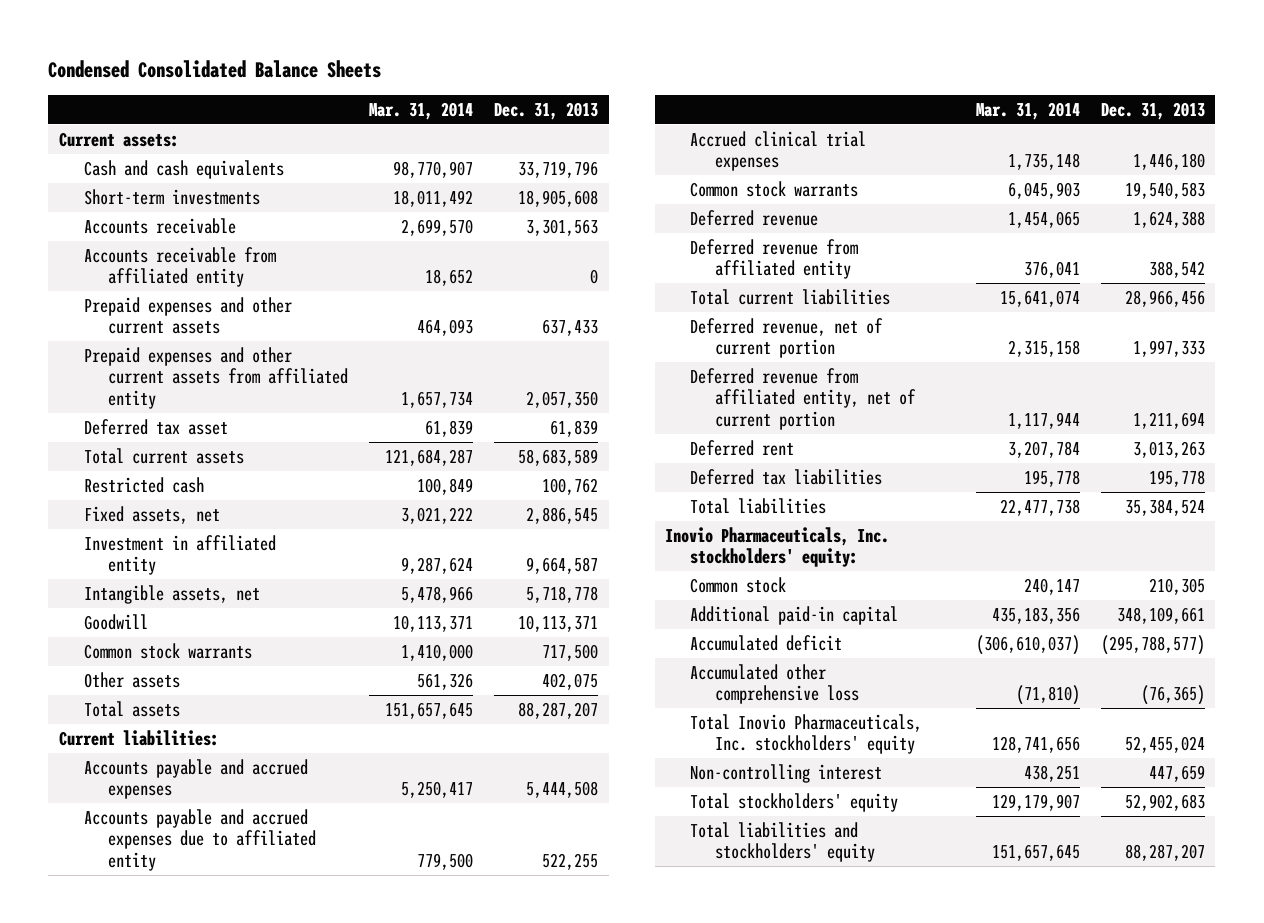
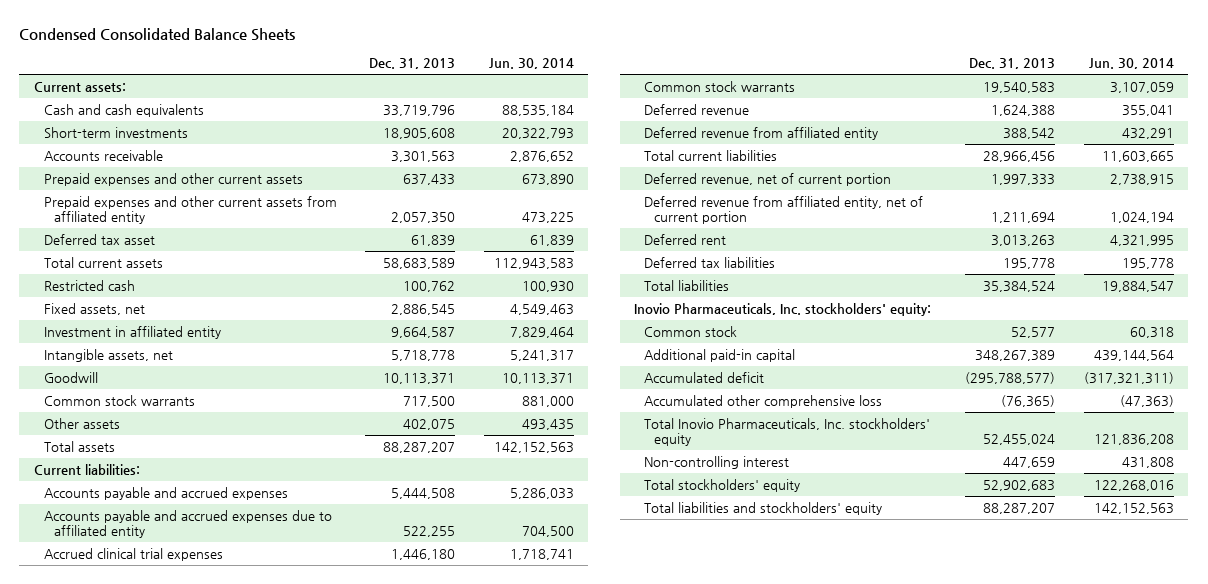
- | Mar. 31, 2014 | Dec. 31, 2013
+ | Dec. 31, 2013 | Jun. 30, 2014
- Accounts receivable from affiliated entity | 18,652 | 0
- Common stock | 240,147 | 210,305
- Additional paid-in capital | 435,183,356 | 348,109,661
+ Common stock | 52,577 | 60,318
+ Additional paid-in capital | 348,267,389 | 439,144,564

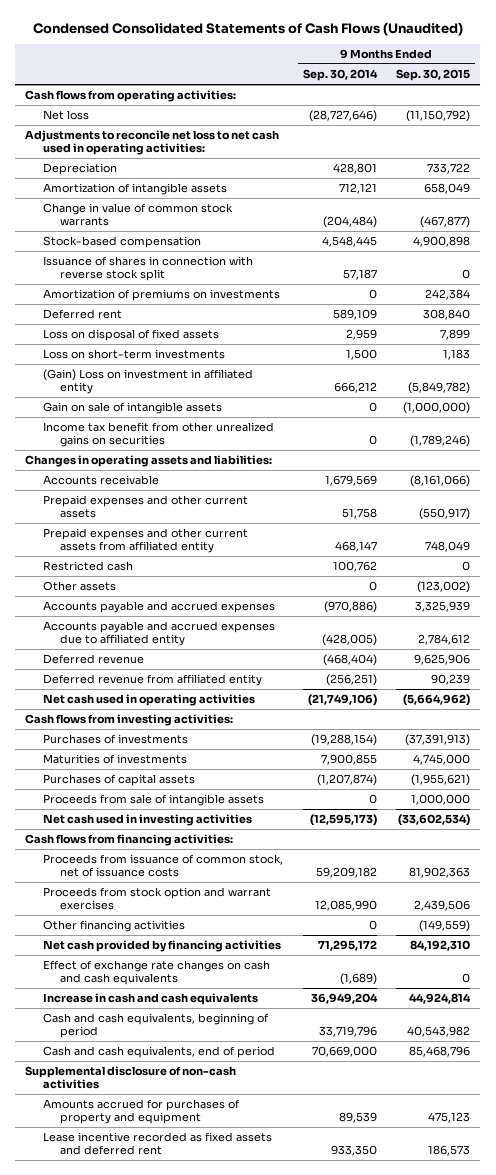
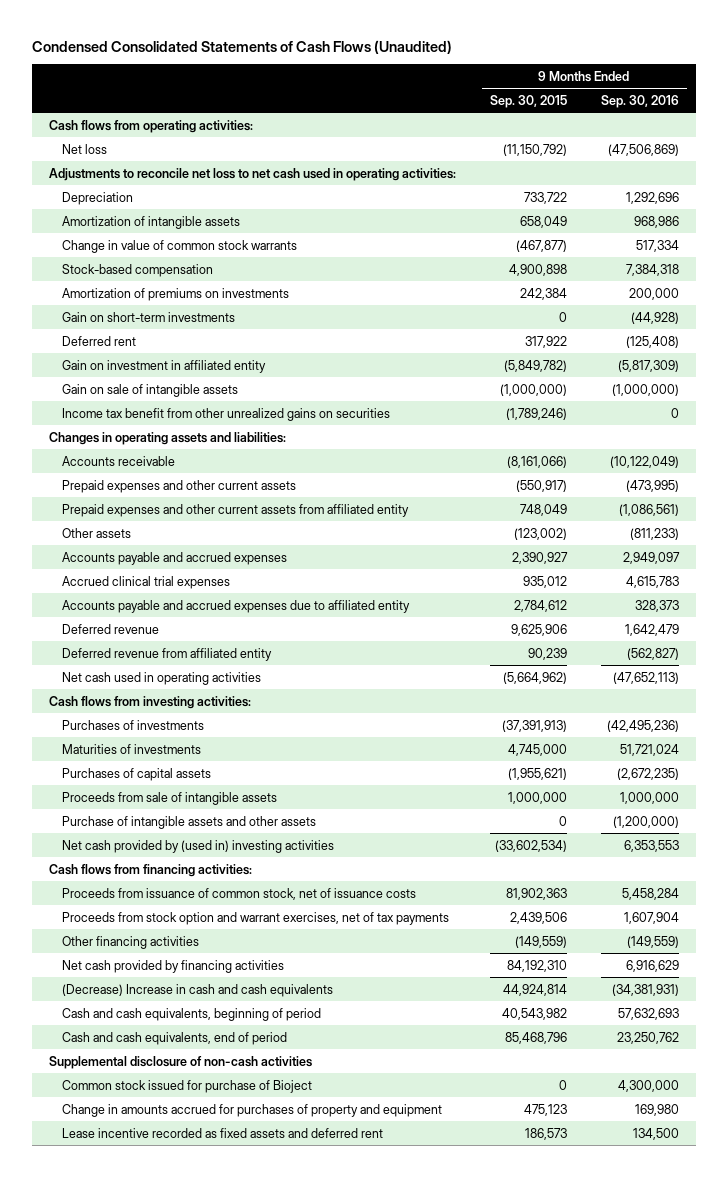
- | 9 Months Ended Sep. 30, 2014 | 9 Months Ended Sep. 30, 2015
+ | 9 Months Ended Sep. 30, 2015 | 9 Months Ended Sep. 30, 2016
- Issuance of shares in connection with reverse stock split | 57,187 | 0
- Deferred rent | 589,109 | 308,840
- Loss on disposal of fixed assets | 2,959 | 7,899
- Loss on short-term investments | 1,500 | 1,183
- (Gain) Loss on investment in affiliated entity | 666,212 | (5,849,782)
+ Gain on short-term investments | 0 | (44,928)
+ Deferred rent | 317,922 | (125,408)
+ Gain on investment in affiliated entity | (5,849,782) | (5,817,309)
- Restricted cash | 100,762 | 0
- Accounts payable and accrued expenses | (970,886) | 3,325,939
+ Accounts payable and accrued expenses | 2,390,927 | 2,949,097
+ Accrued clinical trial expenses | 935,012 | 4,615,783
- Net cash used in investing activities | (12,595,173) | (33,602,534)
+ Purchase of intangible assets and other assets | 0 | (1,200,000)
+ Net cash provided by (used in) investing activities | (33,602,534) | 6,353,553
- Proceeds from stock option and warrant exercises | 12,085,990 | 2,439,506
+ Proceeds from stock option and warrant exercises, net of tax payments | 2,439,506 | 1,607,904
- Effect of exchange rate changes on cash and cash equivalents | (1,689) | 0
- Increase in cash and cash equivalents | 36,949,204 | 44,924,814
+ (Decrease) Increase in cash and cash equivalents | 44,924,814 | (34,381,931)
- Amounts accrued for purchases of property and equipment | 89,539 | 475,123
+ Common stock issued for purchase of Bioject | 0 | 4,300,000
+ Change in amounts accrued for purchases of property and equipment | 475,123 | 169,980

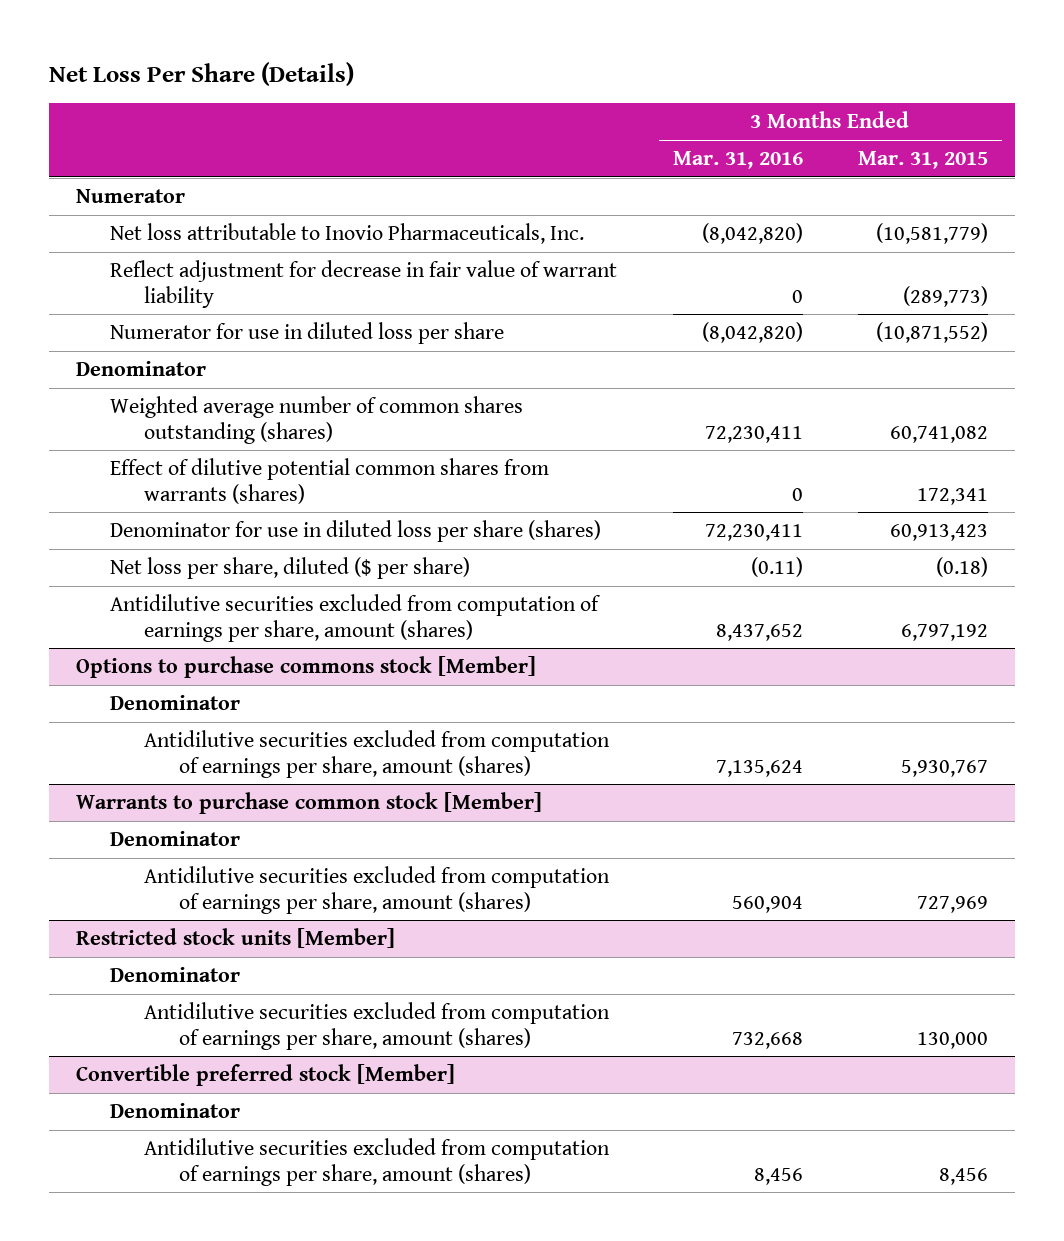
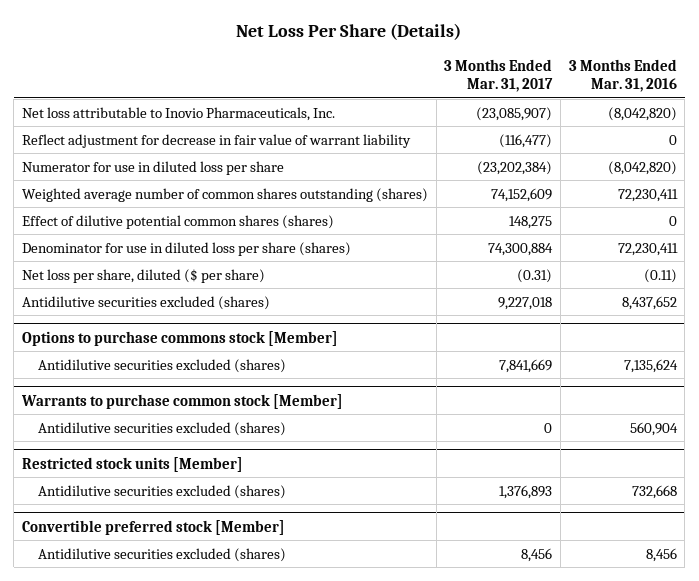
- | 3 Months Ended Mar. 31, 2016 | 3 Months Ended Mar. 31, 2015
+ | 3 Months Ended Mar. 31, 2017 | 3 Months Ended Mar. 31, 2016
- Numerator
- Denominator
- Effect of dilutive potential common shares from warrants (shares) | 0 | 172,341
+ Effect of dilutive potential common shares (shares) | 148,275 | 0
- Antidilutive securities excluded from computation of earnings per share, amount (shares) | 8,437,652 | 6,797,192
+ Antidilutive securities excluded (shares) | 9,227,018 | 8,437,652
@ Options to purchase commons stock [Member]
- Denominator
- Antidilutive securities excluded from computation of earnings per share, amount (shares) | 7,135,624 | 5,930,767
+ Antidilutive securities excluded (shares) | 7,841,669 | 7,135,624
@ Warrants to purchase common stock [Member]
- Denominator
- Antidilutive securities excluded from computation of earnings per share, amount (shares) | 560,904 | 727,969
+ Antidilutive securities excluded (shares) | 0 | 560,904
@ Restricted stock units [Member]
- Denominator
- Antidilutive securities excluded from computation of earnings per share, amount (shares) | 732,668 | 130,000
+ Antidilutive securities excluded (shares) | 1,376,893 | 732,668
@ Convertible preferred stock [Member]
- Denominator
- Antidilutive securities excluded from computation of earnings per share, amount (shares) | 8,456 | 8,456
+ Antidilutive securities excluded (shares) | 8,456 | 8,456

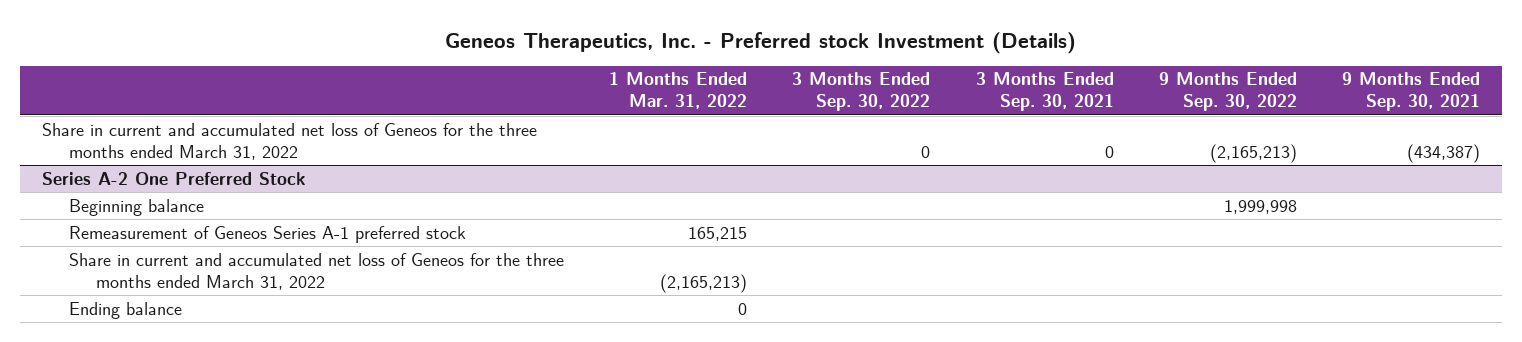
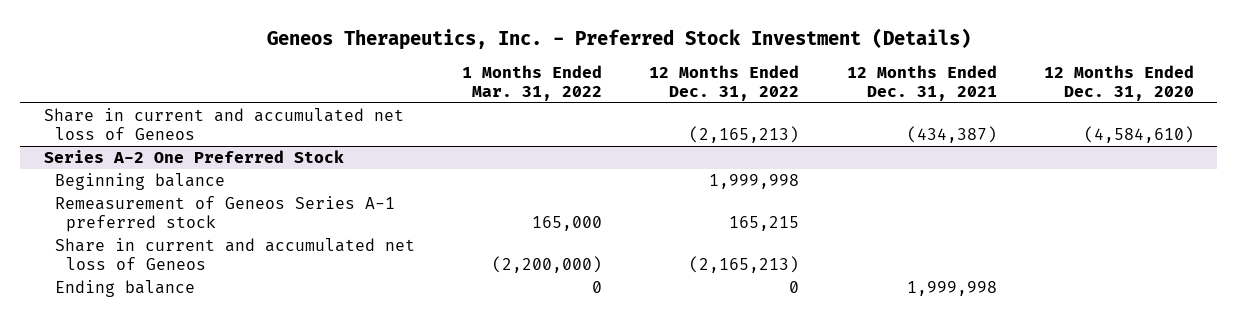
- Geneos Therapeutics, Inc. - Preferred stock Investment (Details)
+ Geneos Therapeutics, Inc. - Preferred Stock Investment (Details)
- | 1 Months Ended Mar. 31, 2022 | 3 Months Ended Sep. 30, 2022 | 3 Months Ended Sep. 30, 2021 | 9 Months Ended Sep. 30, 2022 | 9 Months Ended Sep. 30, 2021
+ | 1 Months Ended Mar. 31, 2022 | 12 Months Ended Dec. 31, 2022 | 12 Months Ended Dec. 31, 2021 | 12 Months Ended Dec. 31, 2020
- Share in current and accumulated net loss of Geneos for the three months ended March 31, 2022 | | 0 | 0 | (2,165,213) | (434,387)
+ Share in current and accumulated net loss of Geneos | | (2,165,213) | (434,387) | (4,584,610)
@ Series A-2 One Preferred Stock
- Remeasurement of Geneos Series A-1 preferred stock | 165,215 | | | |
- Share in current and accumulated net loss of Geneos for the three months ended March 31, 2022 | (2,165,213) | | | |
+ Remeasurement of Geneos Series A-1 preferred stock | 165,000 | 165,215 | |
+ Share in current and accumulated net loss of Geneos | (2,200,000) | (2,165,213) | |

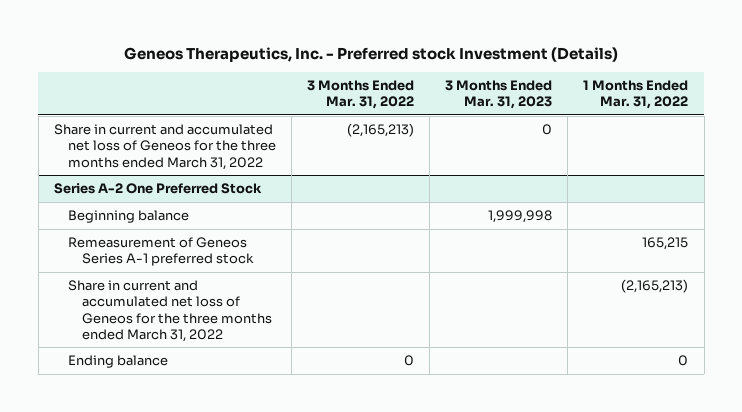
- Geneos Therapeutics, Inc. - Preferred Stock Investment (Details)
+ Geneos Therapeutics, Inc. - Preferred stock Investment (Details)
- | 1 Months Ended Mar. 31, 2022 | 12 Months Ended Dec. 31, 2022 | 12 Months Ended Dec. 31, 2021 | 12 Months Ended Dec. 31, 2020
+ | 3 Months Ended Mar. 31, 2022 | 3 Months Ended Mar. 31, 2023 | 1 Months Ended Mar. 31, 2022
- Share in current and accumulated net loss of Geneos | | (2,165,213) | (434,387) | (4,584,610)
+ Share in current and accumulated net loss of Geneos for the three months ended March 31, 2022 | (2,165,213) | 0 |
@ Series A-2 One Preferred Stock
- Remeasurement of Geneos Series A-1 preferred stock | 165,000 | 165,215 | |
- Share in current and accumulated net loss of Geneos | (2,200,000) | (2,165,213) | |
+ Remeasurement of Geneos Series A-1 preferred stock | | | 165,215
+ Share in current and accumulated net loss of Geneos for the three months ended March 31, 2022 | | | (2,165,213)

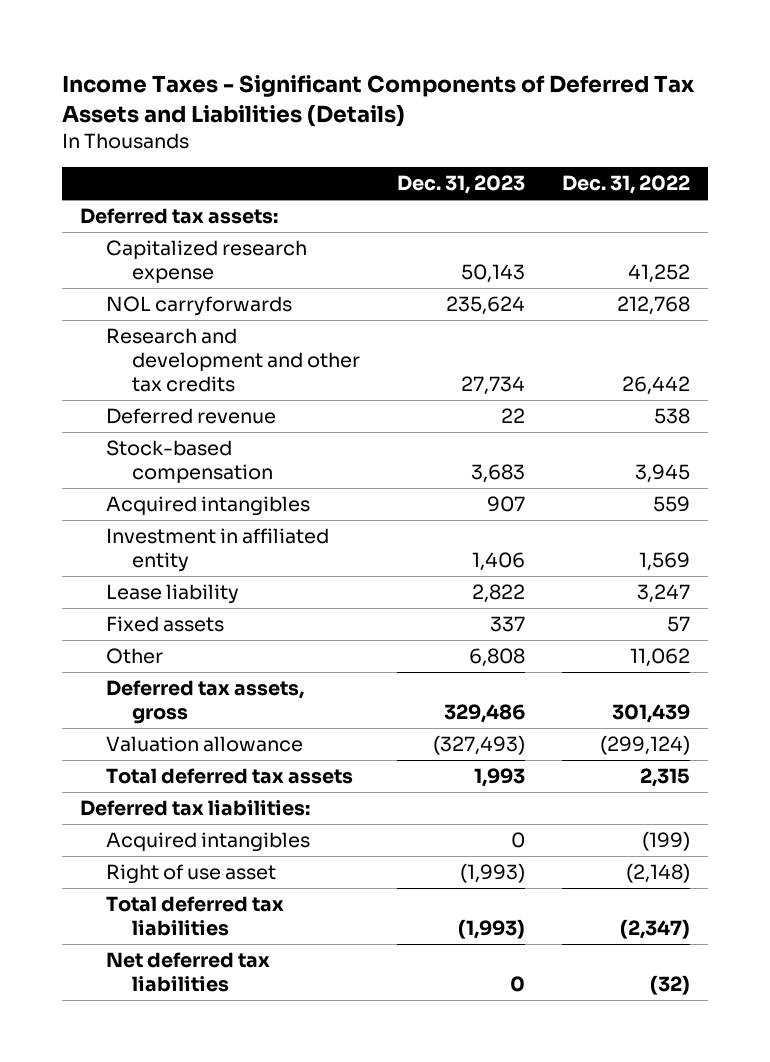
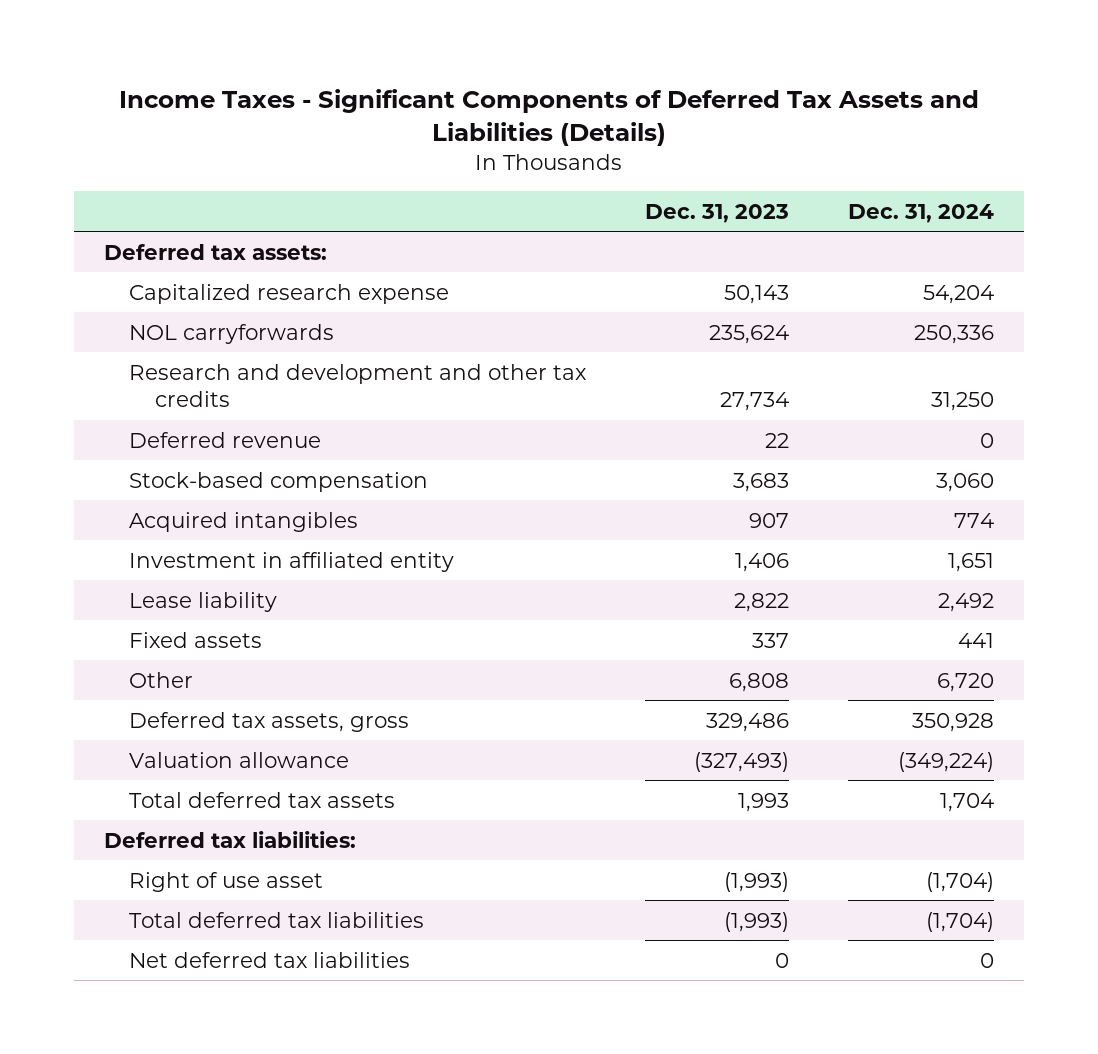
- | Dec. 31, 2023 | Dec. 31, 2022
+ | Dec. 31, 2023 | Dec. 31, 2024
- Acquired intangibles | 0 | (199)

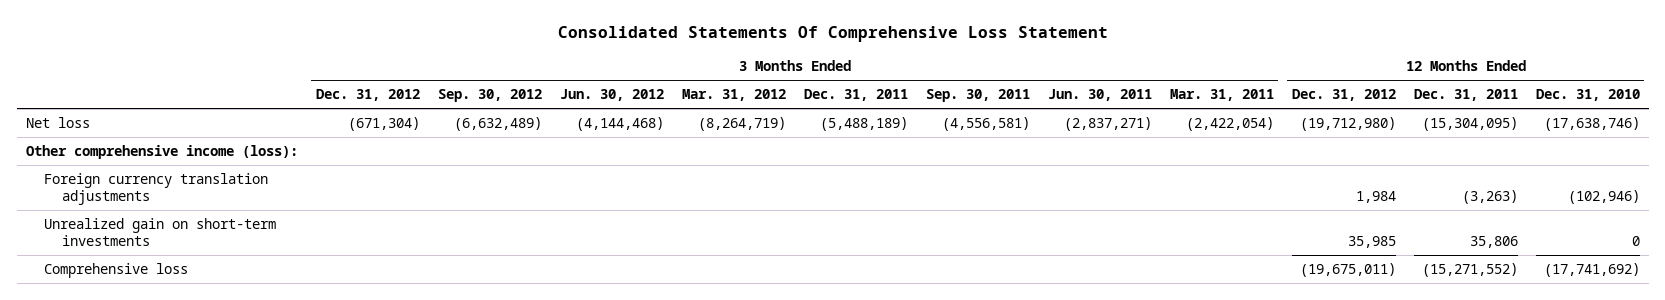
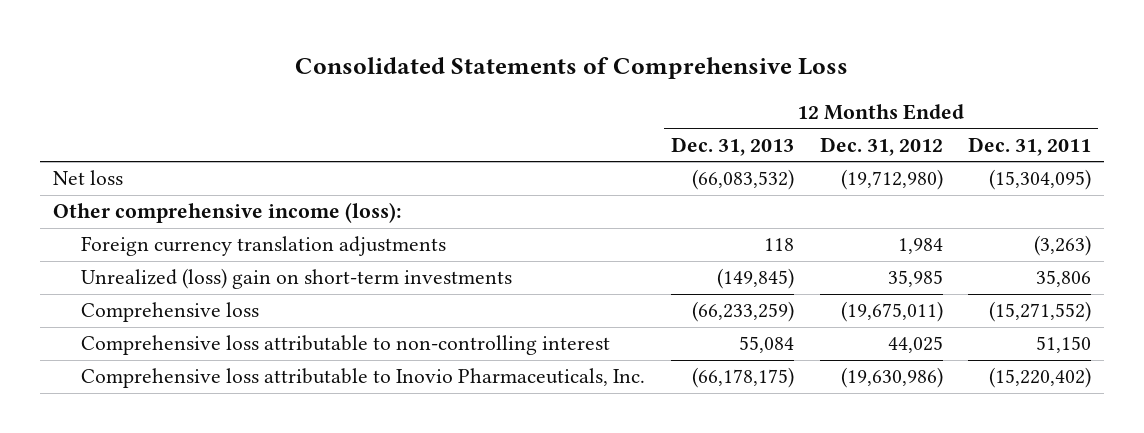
- Consolidated Statements Of Comprehensive Loss Statement
+ Consolidated Statements of Comprehensive Loss
- | 3 Months Ended Dec. 31, 2012 | 3 Months Ended Sep. 30, 2012 | 3 Months Ended Jun. 30, 2012 | 3 Months Ended Mar. 31, 2012 | 3 Months Ended Dec. 31, 2011 | 3 Months Ended Sep. 30, 2011 | 3 Months Ended Jun. 30, 2011 | 3 Months Ended Mar. 31, 2011 | 12 Months Ended Dec. 31, 2012 | 12 Months Ended Dec. 31, 2011 | 12 Months Ended Dec. 31, 2010
+ | 12 Months Ended Dec. 31, 2013 | 12 Months Ended Dec. 31, 2012 | 12 Months Ended Dec. 31, 2011
- Unrealized gain on short-term investments | | | | | | | | | 35,985 | 35,806 | 0
+ Unrealized (loss) gain on short-term investments | (149,845) | 35,985 | 35,806
+ Comprehensive loss attributable to non-controlling interest | 55,084 | 44,025 | 51,150
+ Comprehensive loss attributable to Inovio Pharmaceuticals, Inc. | (66,178,175) | (19,630,986) | (15,220,402)

